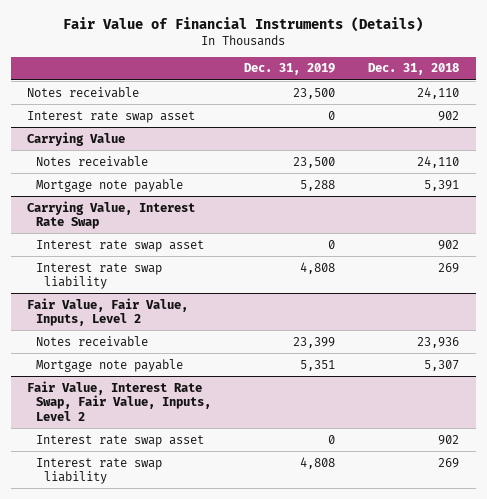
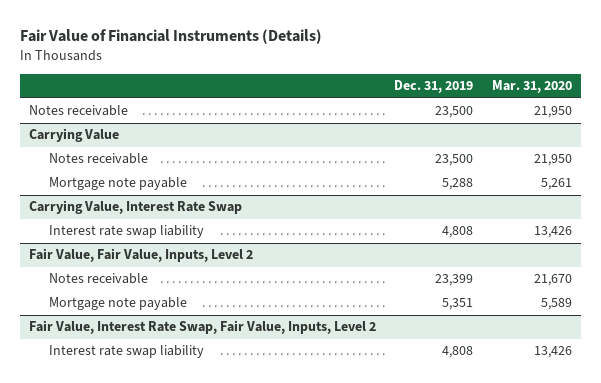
- | Dec. 31, 2019 | Dec. 31, 2018
+ | Dec. 31, 2019 | Mar. 31, 2020
- Interest rate swap asset | 0 | 902
@ Carrying Value, Interest Rate Swap
- Interest rate swap asset | 0 | 902
@ Fair Value, Interest Rate Swap, Fair Value, Inputs, Level 2
- Interest rate swap asset | 0 | 902

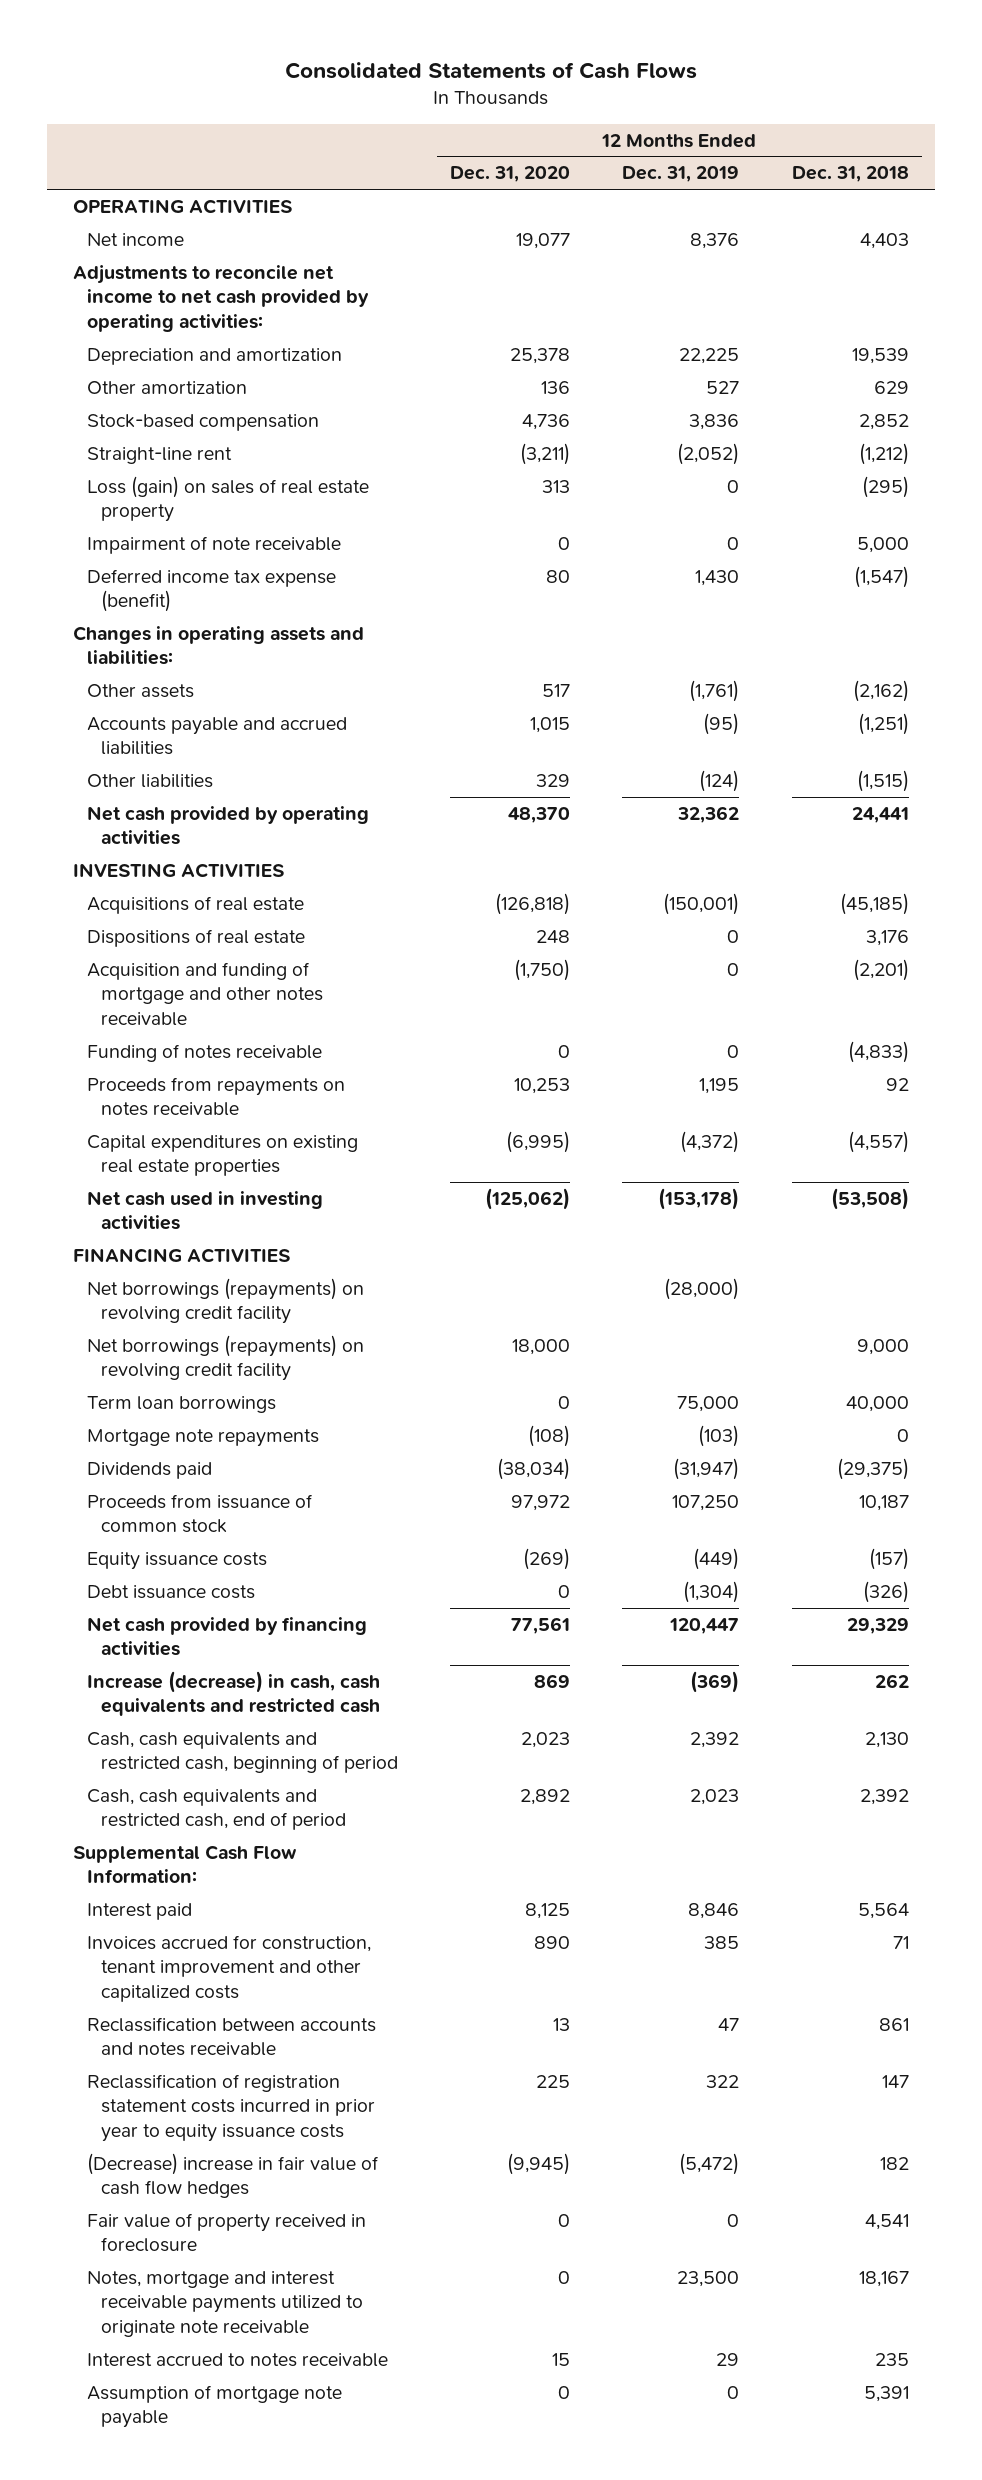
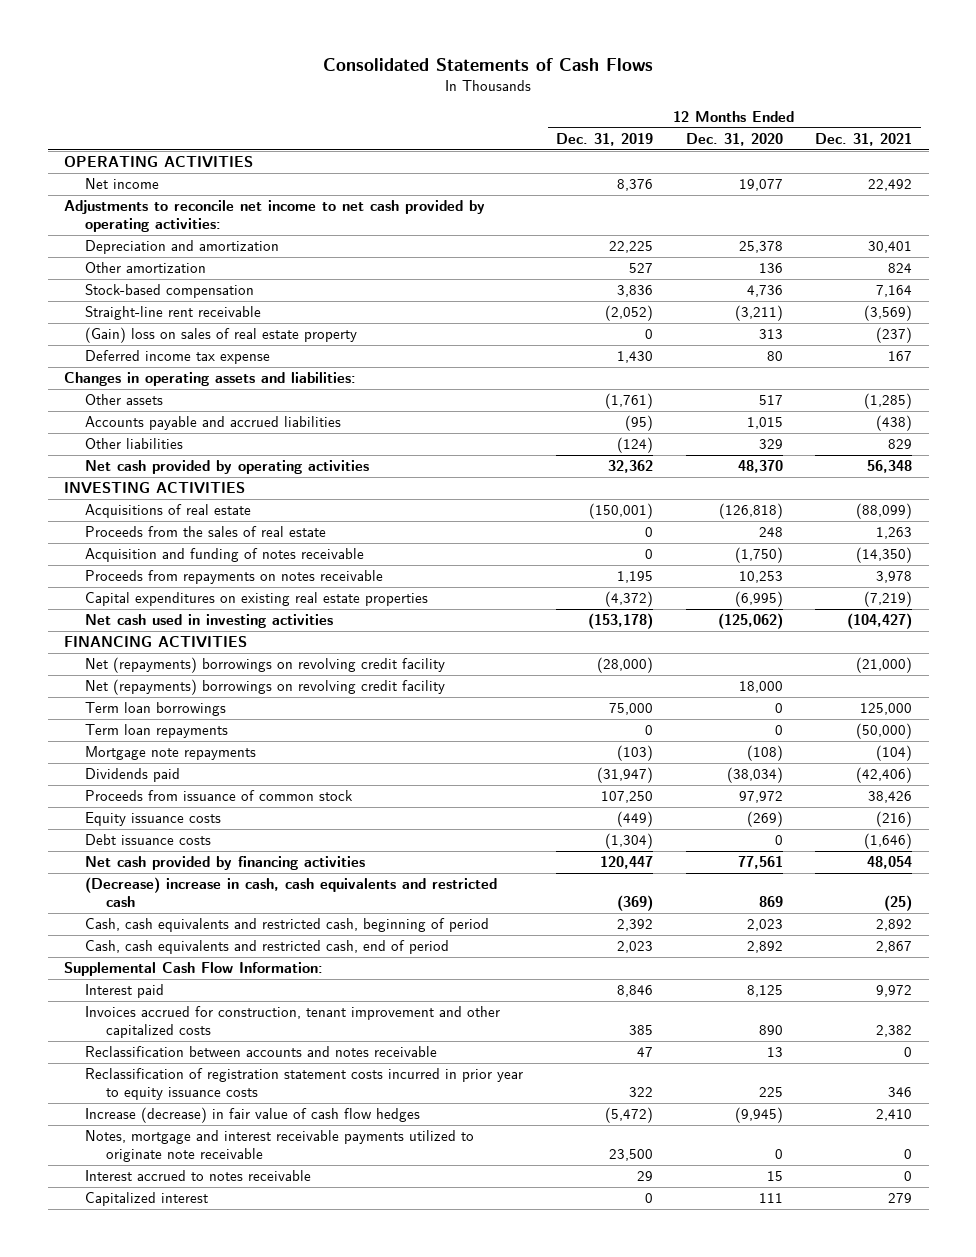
- | 12 Months Ended Dec. 31, 2020 | 12 Months Ended Dec. 31, 2019 | 12 Months Ended Dec. 31, 2018
+ | 12 Months Ended Dec. 31, 2019 | 12 Months Ended Dec. 31, 2020 | 12 Months Ended Dec. 31, 2021
- Straight-line rent | (3,211) | (2,052) | (1,212)
- Loss (gain) on sales of real estate property | 313 | 0 | (295)
- Impairment of note receivable | 0 | 0 | 5,000
- Deferred income tax expense (benefit) | 80 | 1,430 | (1,547)
+ Straight-line rent receivable | (2,052) | (3,211) | (3,569)
+ (Gain) loss on sales of real estate property | 0 | 313 | (237)
+ Deferred income tax expense | 1,430 | 80 | 167
- Dispositions of real estate | 248 | 0 | 3,176
- Acquisition and funding of mortgage and other notes receivable | (1,750) | 0 | (2,201)
- Funding of notes receivable | 0 | 0 | (4,833)
+ Proceeds from the sales of real estate | 0 | 248 | 1,263
+ Acquisition and funding of notes receivable | 0 | (1,750) | (14,350)
- Net borrowings (repayments) on revolving credit facility | | (28,000) |
- Net borrowings (repayments) on revolving credit facility | 18,000 | | 9,000
+ Net (repayments) borrowings on revolving credit facility | (28,000) | | (21,000)
+ Net (repayments) borrowings on revolving credit facility | | 18,000 |
+ Term loan repayments | 0 | 0 | (50,000)
- Increase (decrease) in cash, cash equivalents and restricted cash | 869 | (369) | 262
+ (Decrease) increase in cash, cash equivalents and restricted cash | (369) | 869 | (25)
- (Decrease) increase in fair value of cash flow hedges | (9,945) | (5,472) | 182
- Fair value of property received in foreclosure | 0 | 0 | 4,541
+ Increase (decrease) in fair value of cash flow hedges | (5,472) | (9,945) | 2,410
- Assumption of mortgage note payable | 0 | 0 | 5,391
+ Capitalized interest | 0 | 111 | 279

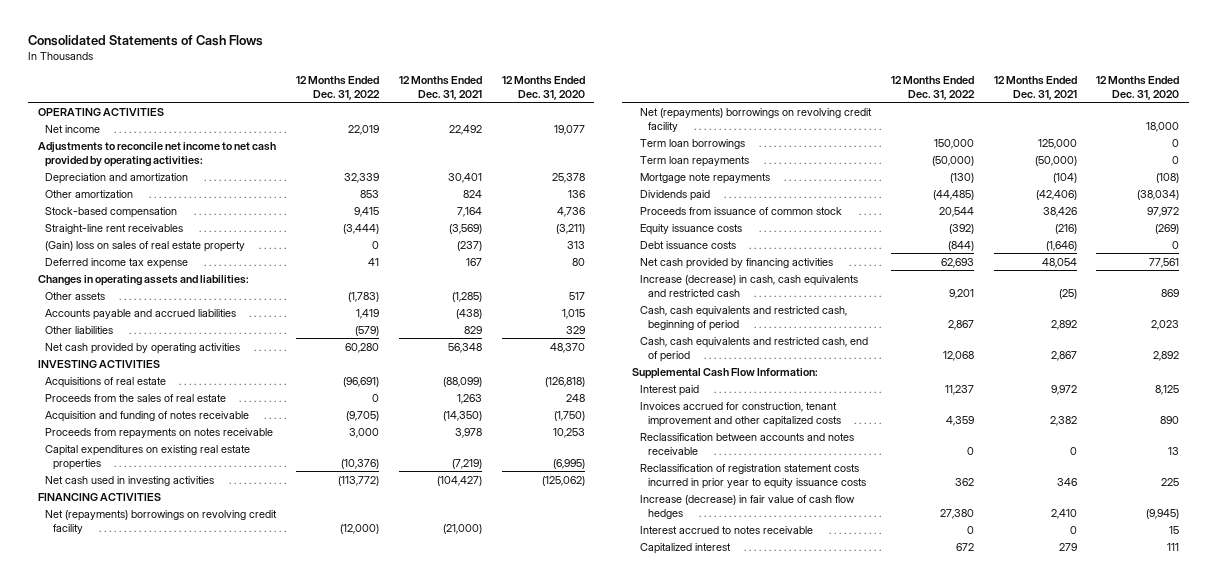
- | 12 Months Ended Dec. 31, 2019 | 12 Months Ended Dec. 31, 2020 | 12 Months Ended Dec. 31, 2021
+ | 12 Months Ended Dec. 31, 2022 | 12 Months Ended Dec. 31, 2021 | 12 Months Ended Dec. 31, 2020
- Straight-line rent receivable | (2,052) | (3,211) | (3,569)
+ Straight-line rent receivables | (3,444) | (3,569) | (3,211)
- (Decrease) increase in cash, cash equivalents and restricted cash | (369) | 869 | (25)
+ Increase (decrease) in cash, cash equivalents and restricted cash | 9,201 | (25) | 869
- Notes, mortgage and interest receivable payments utilized to originate note receivable | 23,500 | 0 | 0

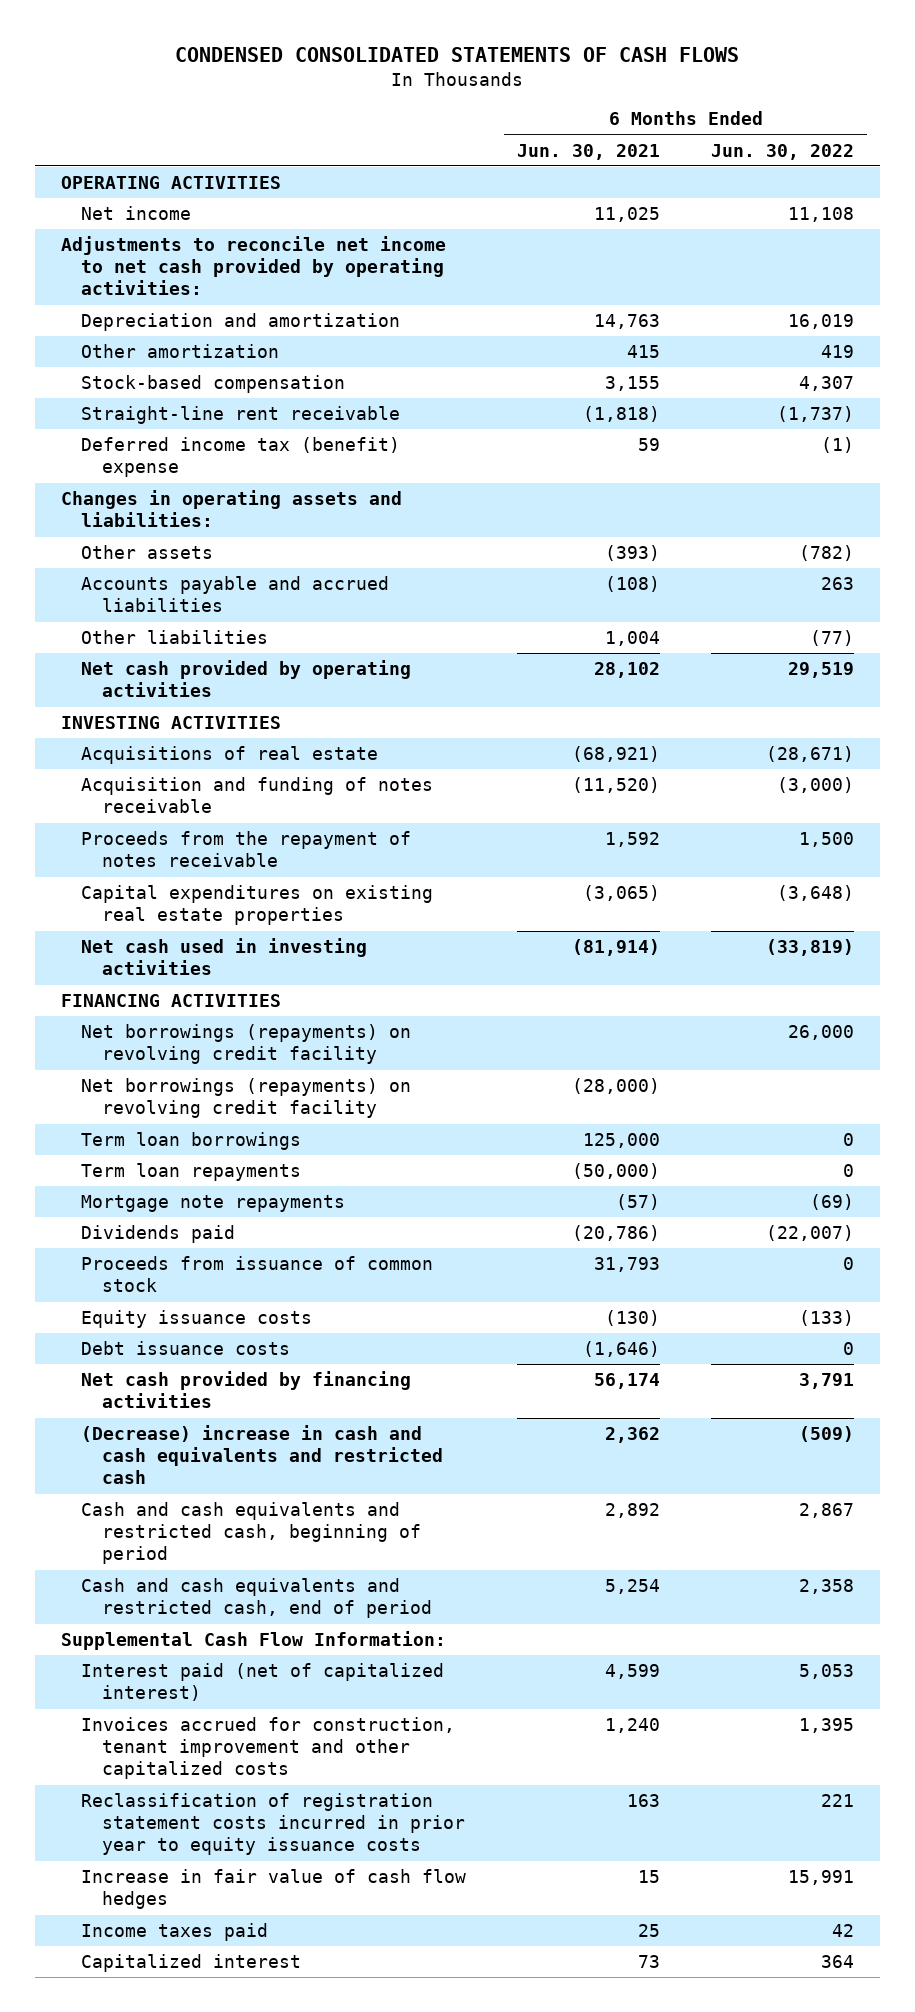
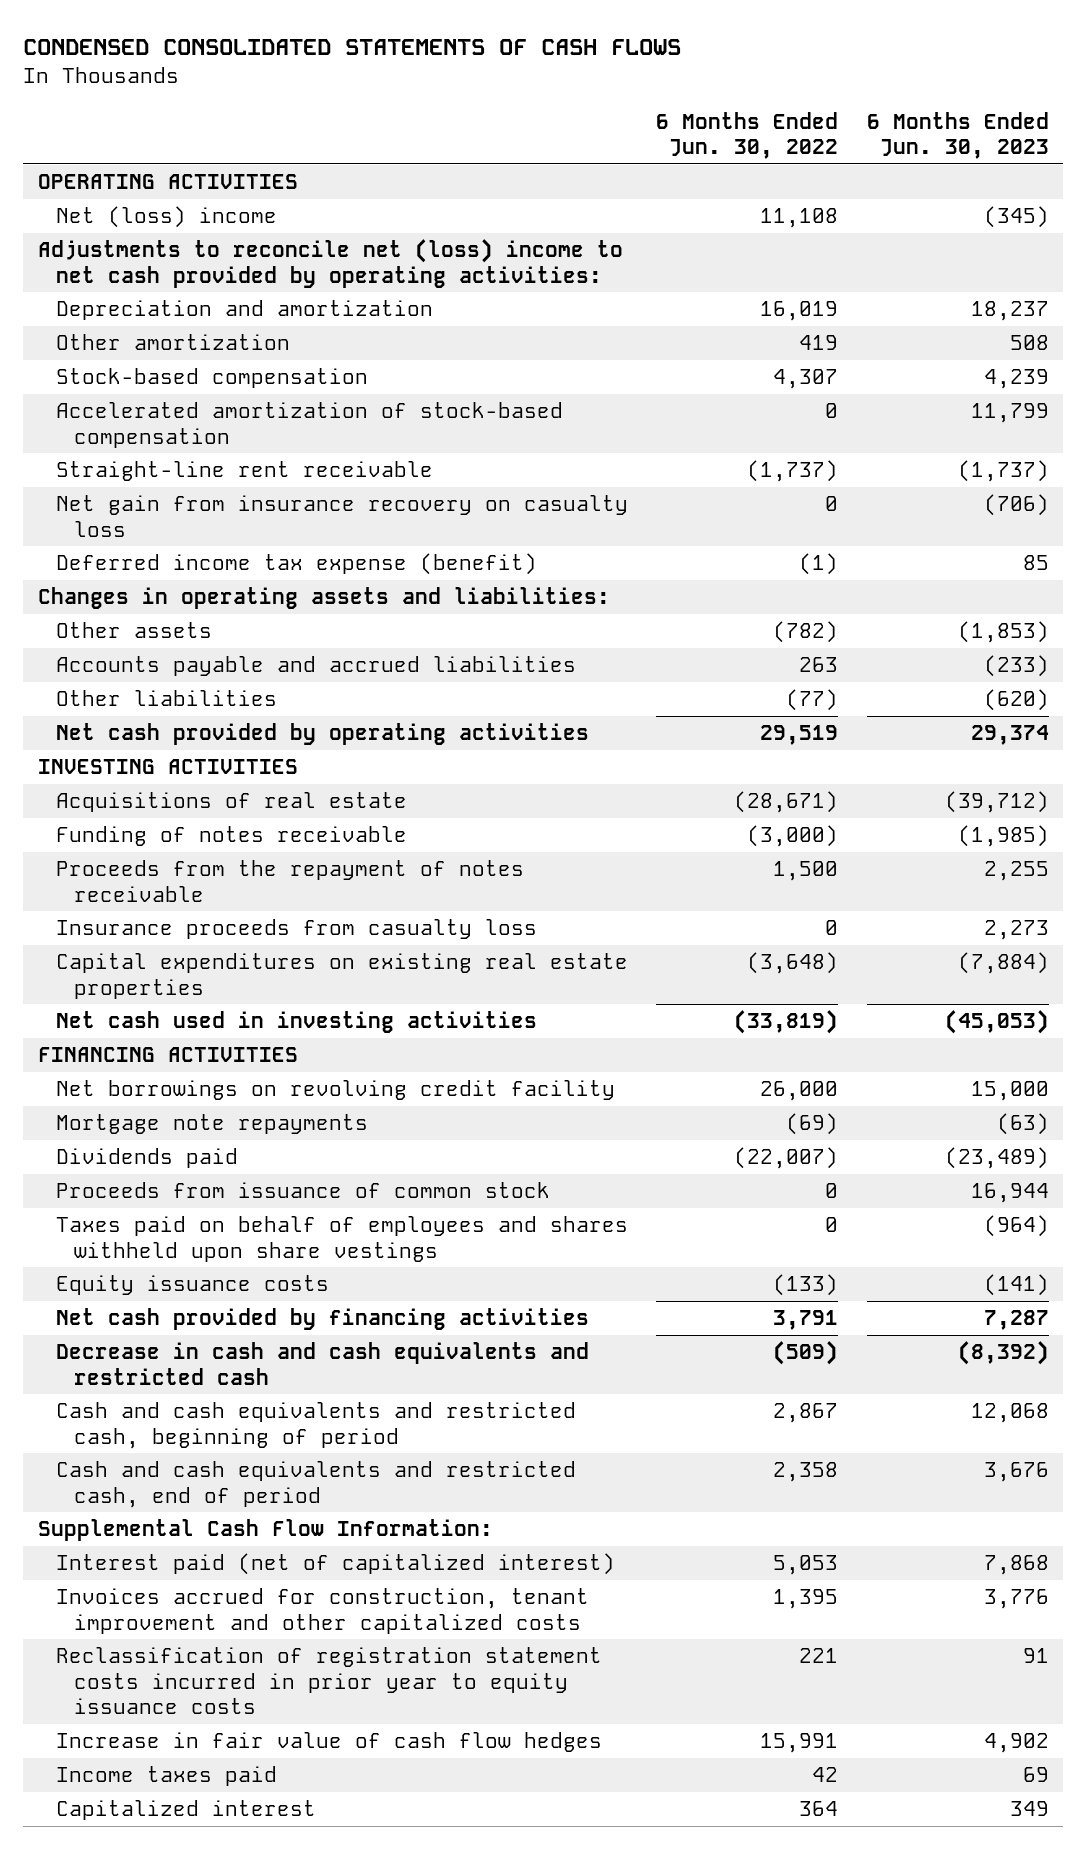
- | 6 Months Ended Jun. 30, 2021 | 6 Months Ended Jun. 30, 2022
+ | 6 Months Ended Jun. 30, 2022 | 6 Months Ended Jun. 30, 2023
- Net income | 11,025 | 11,108
- Adjustments to reconcile net income to net cash provided by operating activities:
+ Net (loss) income | 11,108 | (345)
+ Adjustments to reconcile net (loss) income to net cash provided by operating activities:
+ Accelerated amortization of stock-based compensation | 0 | 11,799
- Deferred income tax (benefit) expense | 59 | (1)
+ Net gain from insurance recovery on casualty loss | 0 | (706)
+ Deferred income tax expense (benefit) | (1) | 85
- Acquisition and funding of notes receivable | (11,520) | (3,000)
+ Funding of notes receivable | (3,000) | (1,985)
+ Insurance proceeds from casualty loss | 0 | 2,273
- Net borrowings (repayments) on revolving credit facility | | 26,000
- Net borrowings (repayments) on revolving credit facility | (28,000) |
- Term loan borrowings | 125,000 | 0
- Term loan repayments | (50,000) | 0
+ Net borrowings on revolving credit facility | 26,000 | 15,000
+ Taxes paid on behalf of employees and shares withheld upon share vestings | 0 | (964)
- Debt issuance costs | (1,646) | 0
- (Decrease) increase in cash and cash equivalents and restricted cash | 2,362 | (509)
+ Decrease in cash and cash equivalents and restricted cash | (509) | (8,392)

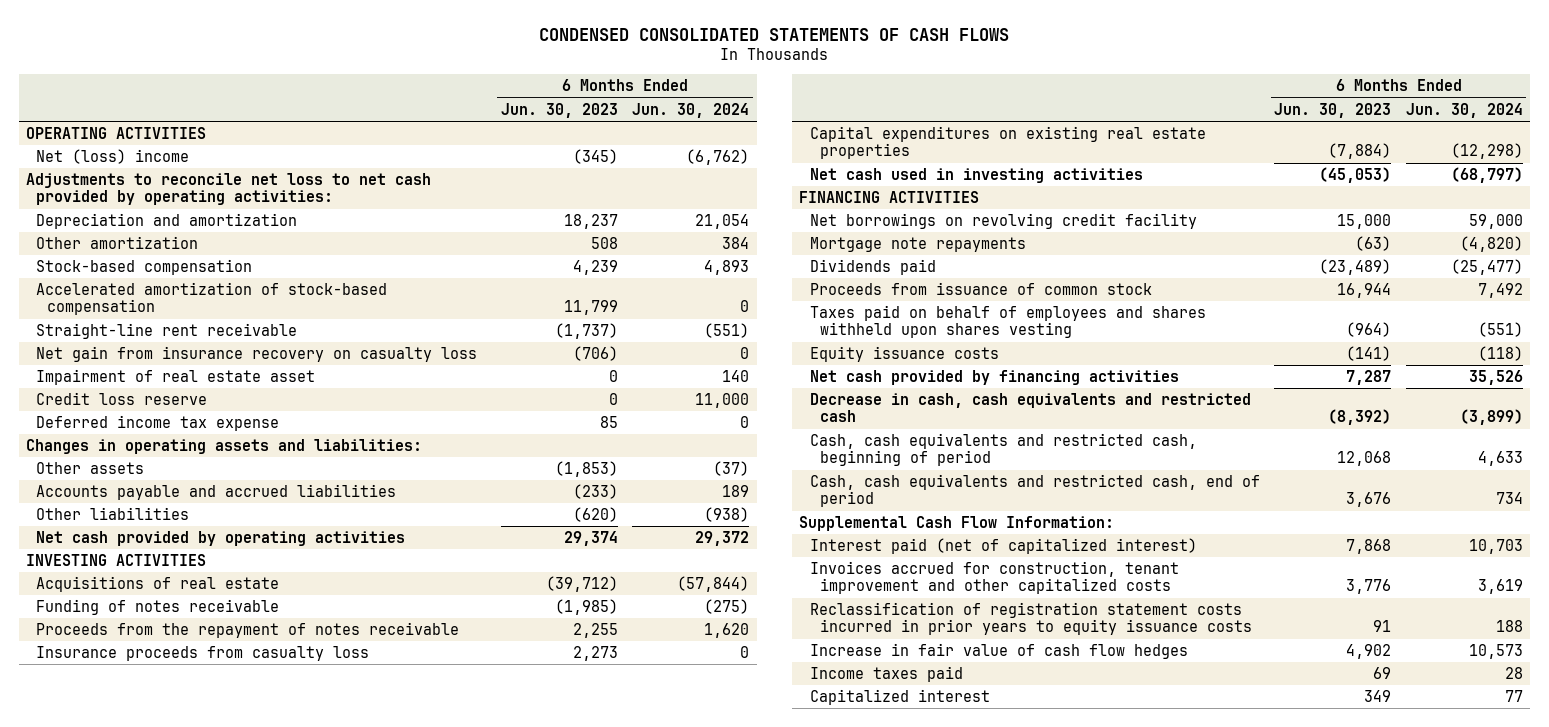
- | 6 Months Ended Jun. 30, 2022 | 6 Months Ended Jun. 30, 2023
+ | 6 Months Ended Jun. 30, 2023 | 6 Months Ended Jun. 30, 2024
- Adjustments to reconcile net (loss) income to net cash provided by operating activities:
+ Adjustments to reconcile net loss to net cash provided by operating activities:
- Deferred income tax expense (benefit) | (1) | 85
+ Impairment of real estate asset | 0 | 140
+ Credit loss reserve | 0 | 11,000
+ Deferred income tax expense | 85 | 0
- Taxes paid on behalf of employees and shares withheld upon share vestings | 0 | (964)
+ Taxes paid on behalf of employees and shares withheld upon shares vesting | (964) | (551)
- Decrease in cash and cash equivalents and restricted cash | (509) | (8,392)
- Cash and cash equivalents and restricted cash, beginning of period | 2,867 | 12,068
- Cash and cash equivalents and restricted cash, end of period | 2,358 | 3,676
+ Decrease in cash, cash equivalents and restricted cash | (8,392) | (3,899)
+ Cash, cash equivalents and restricted cash, beginning of period | 12,068 | 4,633
+ Cash, cash equivalents and restricted cash, end of period | 3,676 | 734
- Reclassification of registration statement costs incurred in prior year to equity issuance costs | 221 | 91
+ Reclassification of registration statement costs incurred in prior years to equity issuance costs | 91 | 188

